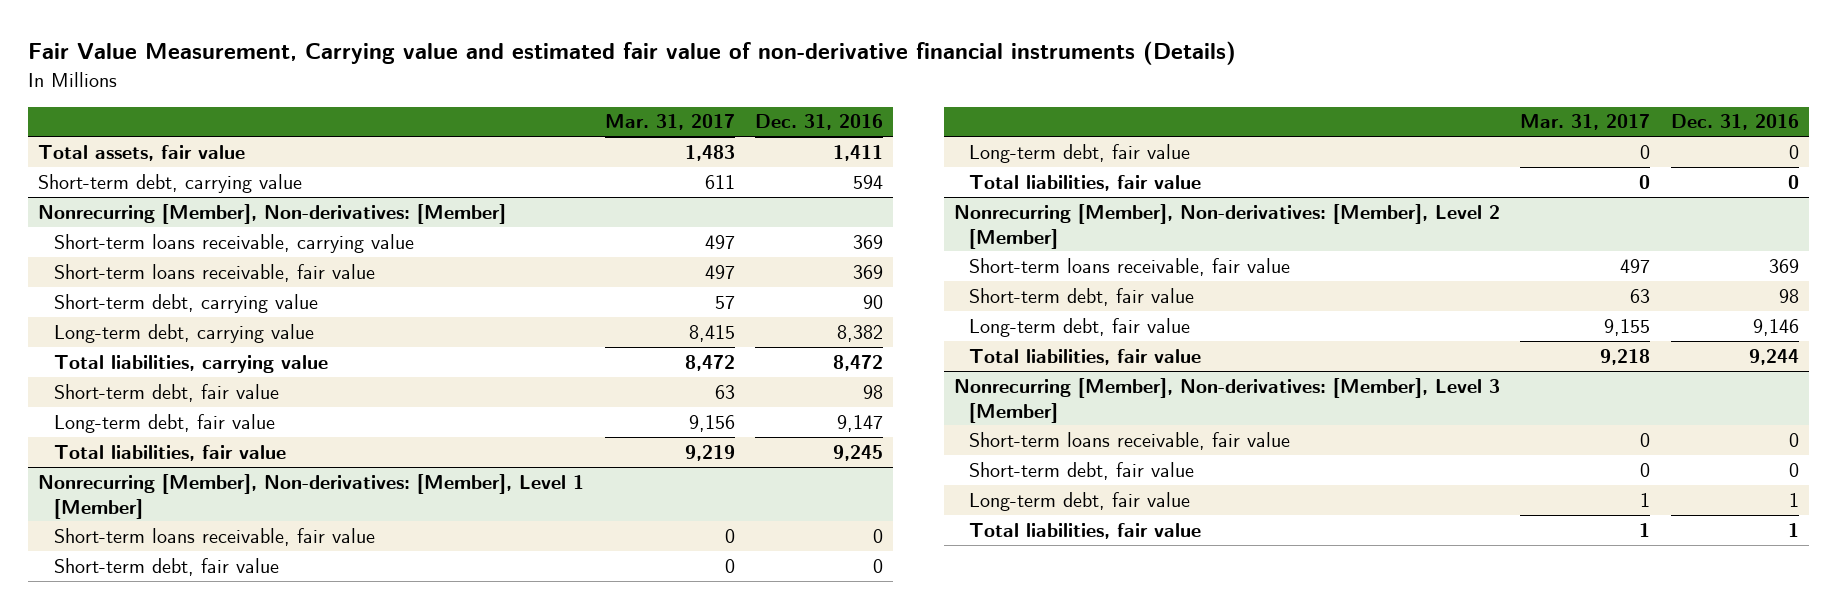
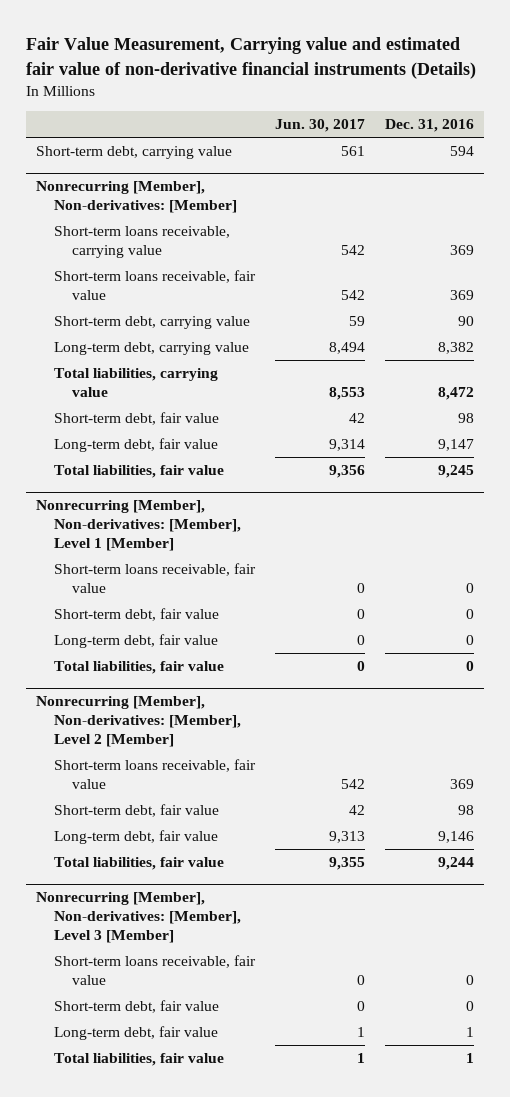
- | Mar. 31, 2017 | Dec. 31, 2016
+ | Jun. 30, 2017 | Dec. 31, 2016
- Total assets, fair value | 1,483 | 1,411

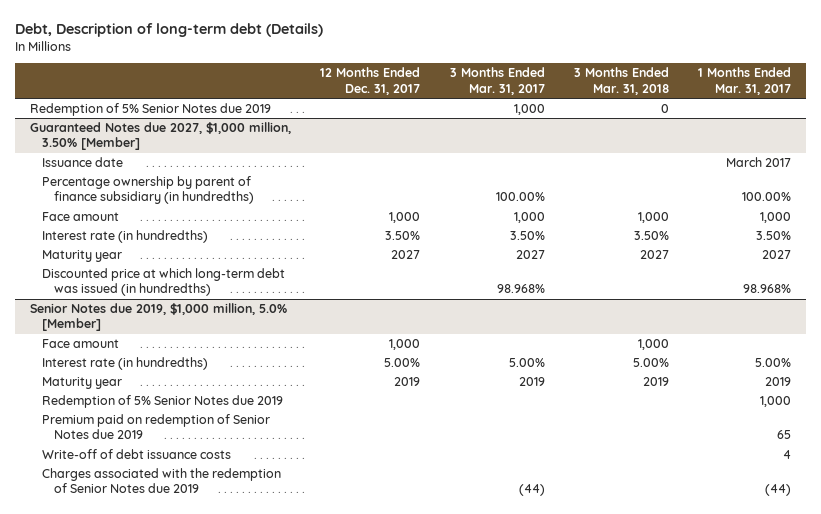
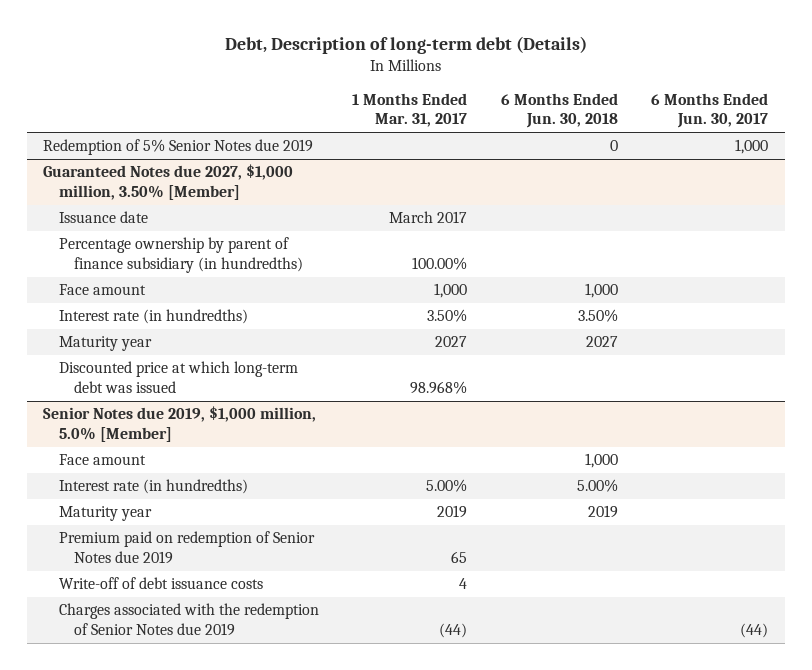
- | 12 Months Ended Dec. 31, 2017 | 3 Months Ended Mar. 31, 2017 | 3 Months Ended Mar. 31, 2018 | 1 Months Ended Mar. 31, 2017
+ | 1 Months Ended Mar. 31, 2017 | 6 Months Ended Jun. 30, 2018 | 6 Months Ended Jun. 30, 2017
@ Guaranteed Notes due 2027, $1,000 million, 3.50% [Member]
- Discounted price at which long-term debt was issued (in hundredths) | | 98.968% | | 98.968%
+ Discounted price at which long-term debt was issued | 98.968% | |
@ Senior Notes due 2019, $1,000 million, 5.0% [Member]
- Redemption of 5% Senior Notes due 2019 | | | | 1,000

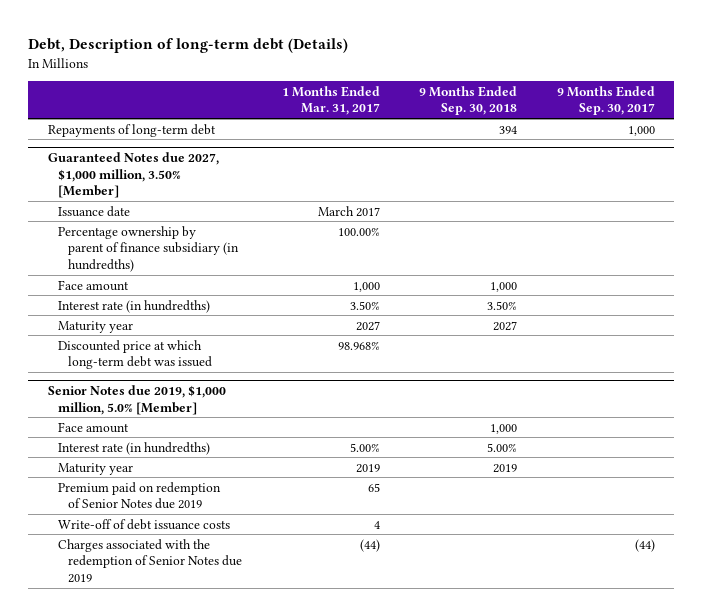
- | 1 Months Ended Mar. 31, 2017 | 6 Months Ended Jun. 30, 2018 | 6 Months Ended Jun. 30, 2017
+ | 1 Months Ended Mar. 31, 2017 | 9 Months Ended Sep. 30, 2018 | 9 Months Ended Sep. 30, 2017
- Redemption of 5% Senior Notes due 2019 | | 0 | 1,000
+ Repayments of long-term debt | | 394 | 1,000

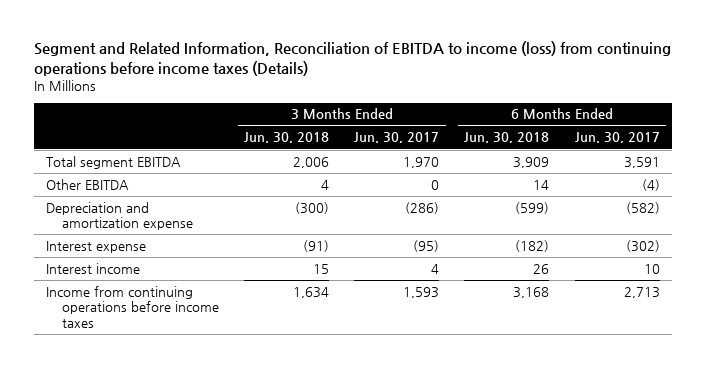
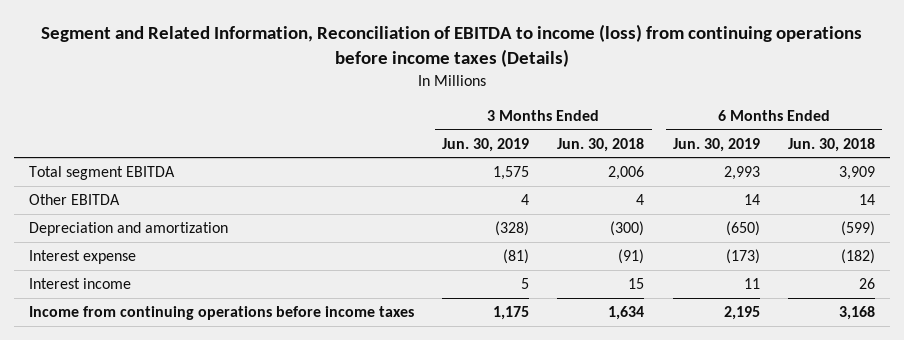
- | 3 Months Ended Jun. 30, 2018 | 3 Months Ended Jun. 30, 2017 | 6 Months Ended Jun. 30, 2018 | 6 Months Ended Jun. 30, 2017
+ | 3 Months Ended Jun. 30, 2019 | 3 Months Ended Jun. 30, 2018 | 6 Months Ended Jun. 30, 2019 | 6 Months Ended Jun. 30, 2018
- Depreciation and amortization expense | (300) | (286) | (599) | (582)
+ Depreciation and amortization | (328) | (300) | (650) | (599)

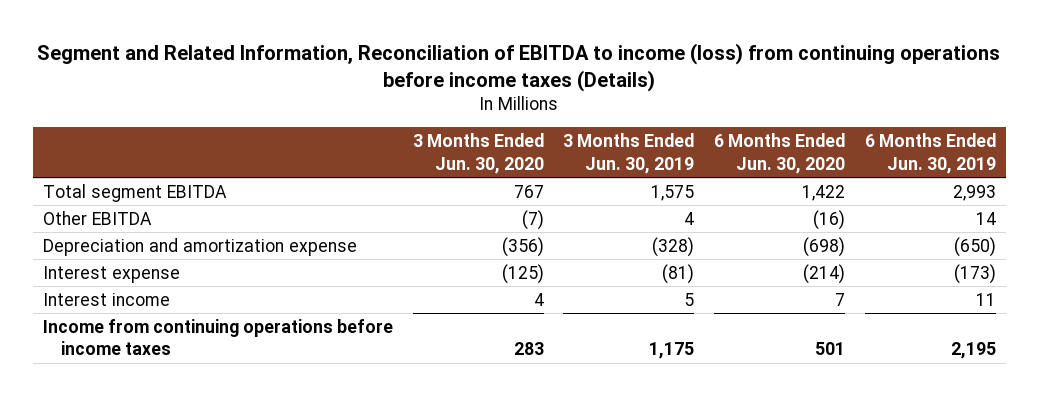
- | 3 Months Ended Jun. 30, 2019 | 3 Months Ended Jun. 30, 2018 | 6 Months Ended Jun. 30, 2019 | 6 Months Ended Jun. 30, 2018
+ | 3 Months Ended Jun. 30, 2020 | 3 Months Ended Jun. 30, 2019 | 6 Months Ended Jun. 30, 2020 | 6 Months Ended Jun. 30, 2019
- Depreciation and amortization | (328) | (300) | (650) | (599)
+ Depreciation and amortization expense | (356) | (328) | (698) | (650)

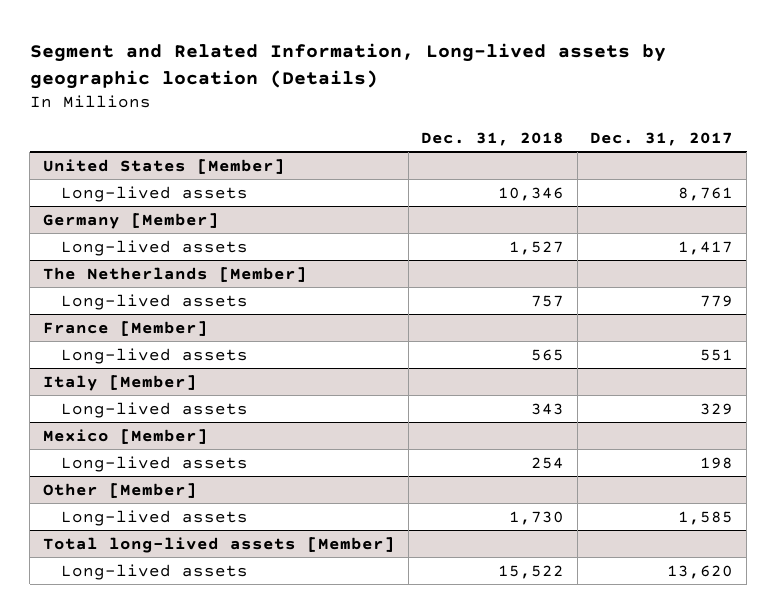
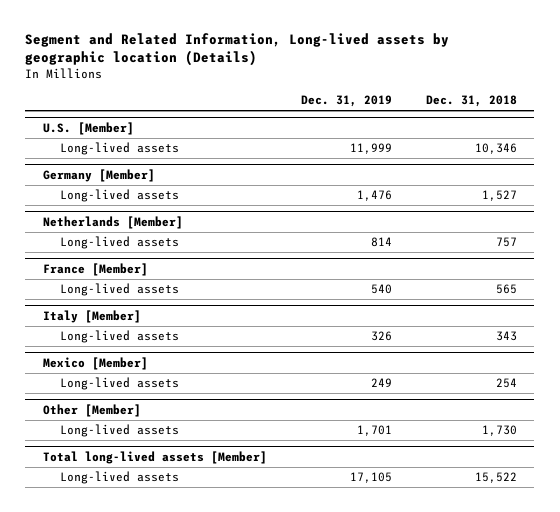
- | Dec. 31, 2018 | Dec. 31, 2017
+ | Dec. 31, 2019 | Dec. 31, 2018
- United States [Member]
+ U.S. [Member]
- The Netherlands [Member]
+ Netherlands [Member]

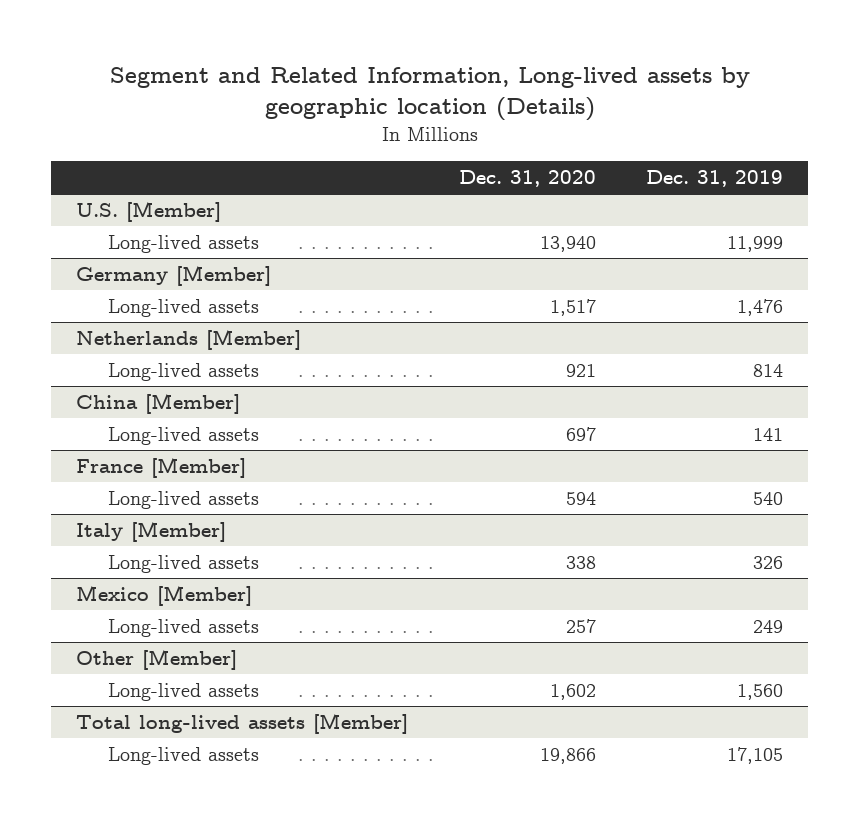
- | Dec. 31, 2019 | Dec. 31, 2018
+ | Dec. 31, 2020 | Dec. 31, 2019
+ China [Member]
+ Long-lived assets | 697 | 141
@ Other [Member]
- Long-lived assets | 1,701 | 1,730
+ Long-lived assets | 1,602 | 1,560

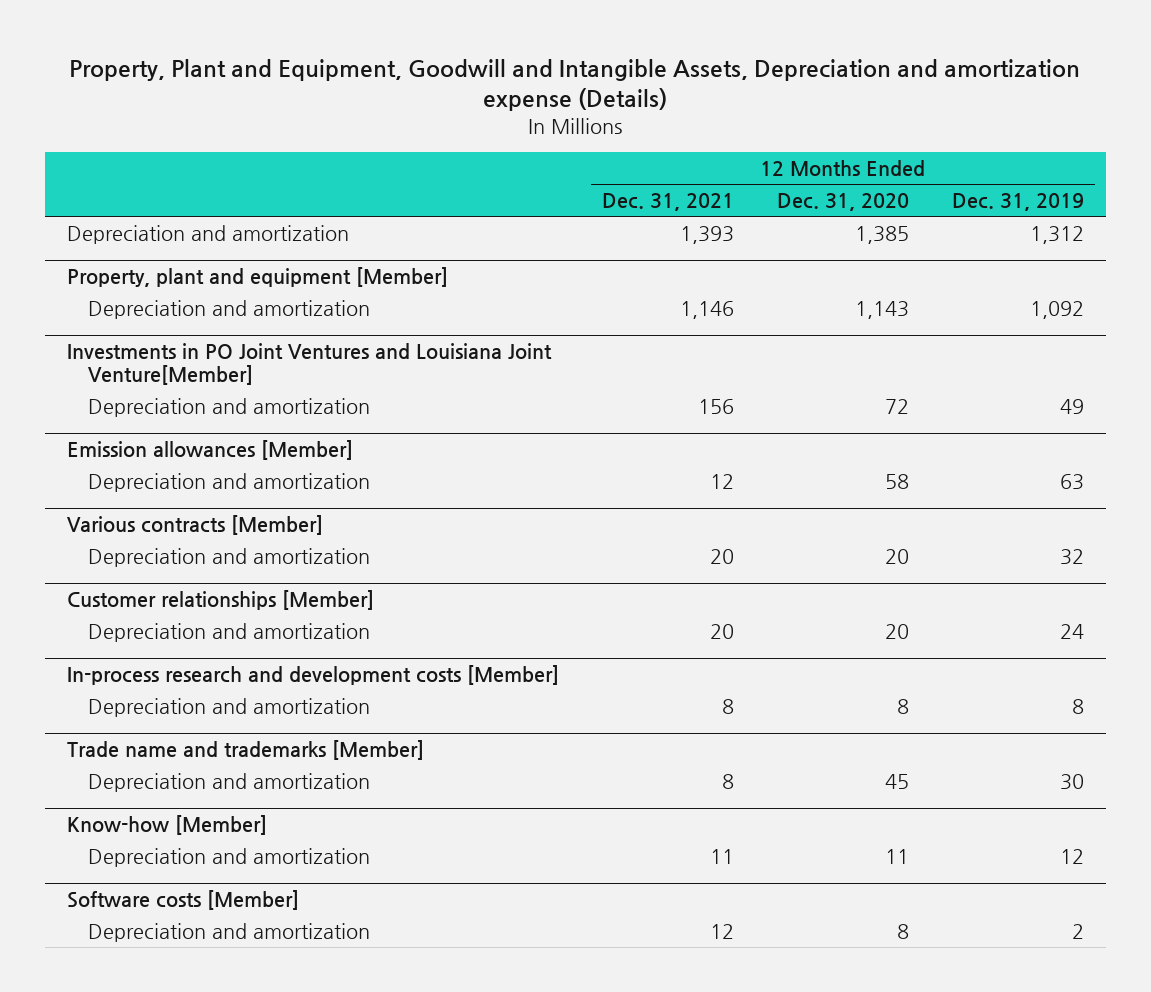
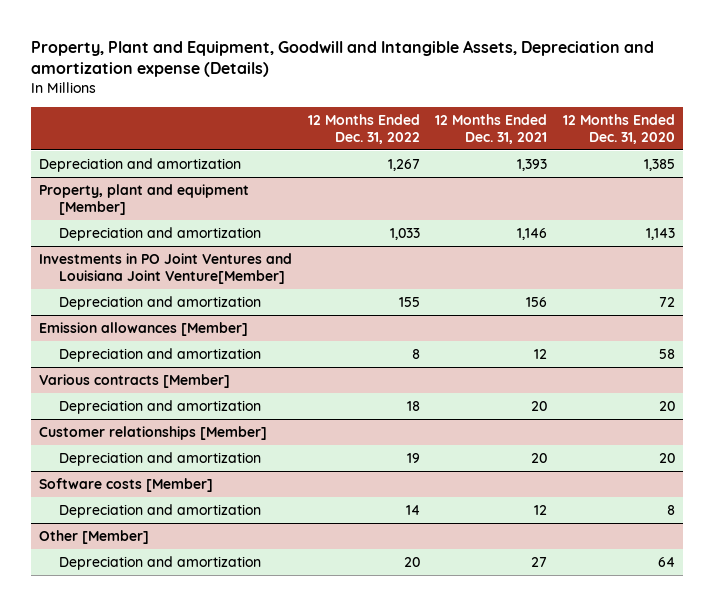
- | 12 Months Ended Dec. 31, 2021 | 12 Months Ended Dec. 31, 2020 | 12 Months Ended Dec. 31, 2019
+ | 12 Months Ended Dec. 31, 2022 | 12 Months Ended Dec. 31, 2021 | 12 Months Ended Dec. 31, 2020
- In-process research and development costs [Member]
- Depreciation and amortization | 8 | 8 | 8
- Trade name and trademarks [Member]
- Depreciation and amortization | 8 | 45 | 30
- Know-how [Member]
- Depreciation and amortization | 11 | 11 | 12
+ Other [Member]
+ Depreciation and amortization | 20 | 27 | 64

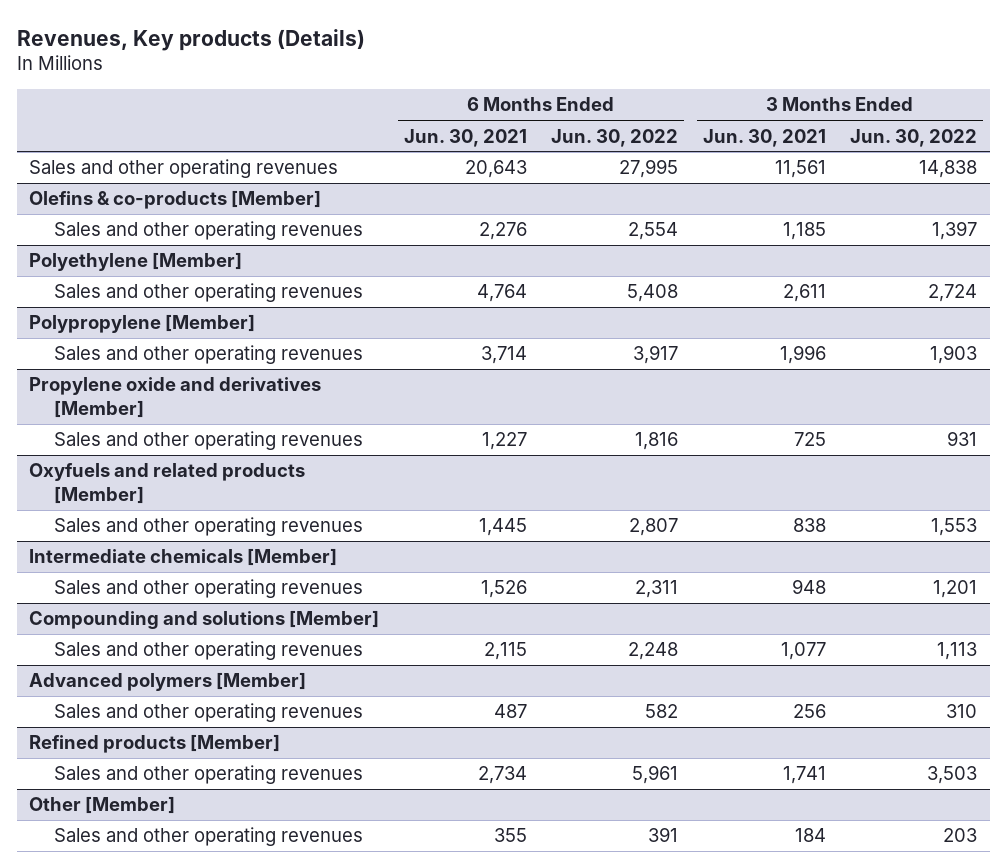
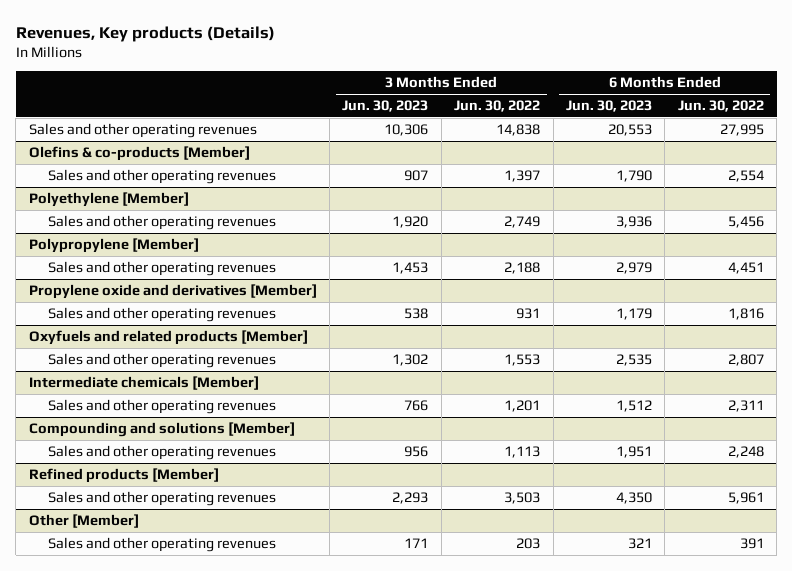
- | 6 Months Ended Jun. 30, 2021 | 6 Months Ended Jun. 30, 2022 | 3 Months Ended Jun. 30, 2021 | 3 Months Ended Jun. 30, 2022
+ | 3 Months Ended Jun. 30, 2023 | 3 Months Ended Jun. 30, 2022 | 6 Months Ended Jun. 30, 2023 | 6 Months Ended Jun. 30, 2022
@ Polyethylene [Member]
- Sales and other operating revenues | 4,764 | 5,408 | 2,611 | 2,724
+ Sales and other operating revenues | 1,920 | 2,749 | 3,936 | 5,456
@ Polypropylene [Member]
- Sales and other operating revenues | 3,714 | 3,917 | 1,996 | 1,903
+ Sales and other operating revenues | 1,453 | 2,188 | 2,979 | 4,451
- Advanced polymers [Member]
- Sales and other operating revenues | 487 | 582 | 256 | 310

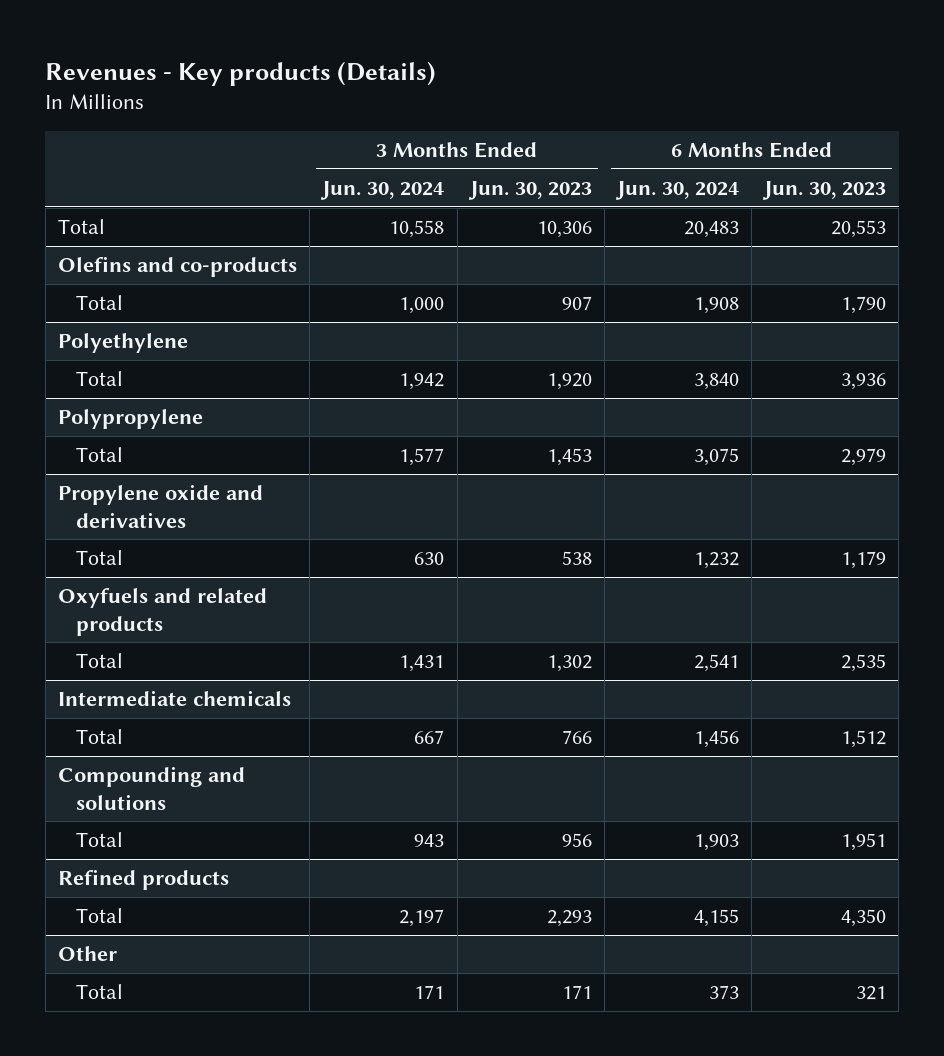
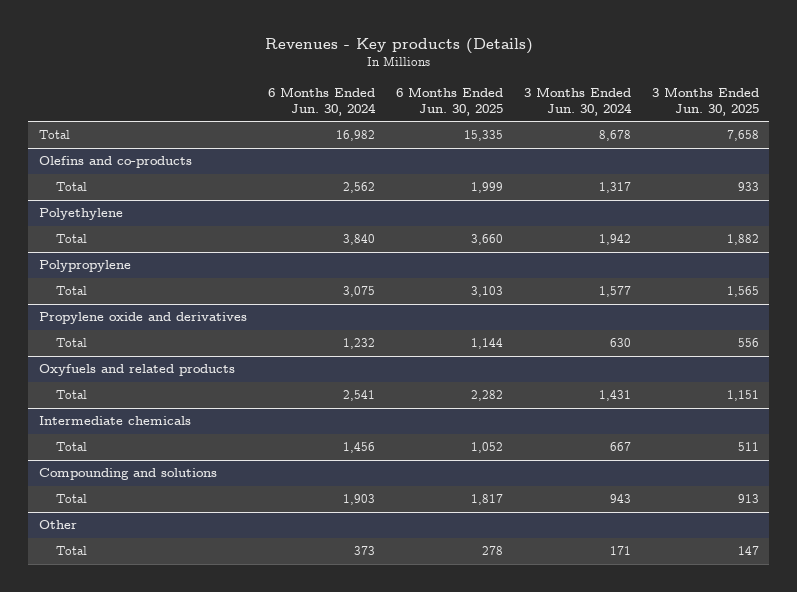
- | 3 Months Ended Jun. 30, 2024 | 3 Months Ended Jun. 30, 2023 | 6 Months Ended Jun. 30, 2024 | 6 Months Ended Jun. 30, 2023
+ | 6 Months Ended Jun. 30, 2024 | 6 Months Ended Jun. 30, 2025 | 3 Months Ended Jun. 30, 2024 | 3 Months Ended Jun. 30, 2025
- Total | 10,558 | 10,306 | 20,483 | 20,553
+ Total | 16,982 | 15,335 | 8,678 | 7,658
@ Olefins and co-products
- Total | 1,000 | 907 | 1,908 | 1,790
+ Total | 2,562 | 1,999 | 1,317 | 933
- Refined products
- Total | 2,197 | 2,293 | 4,155 | 4,350

